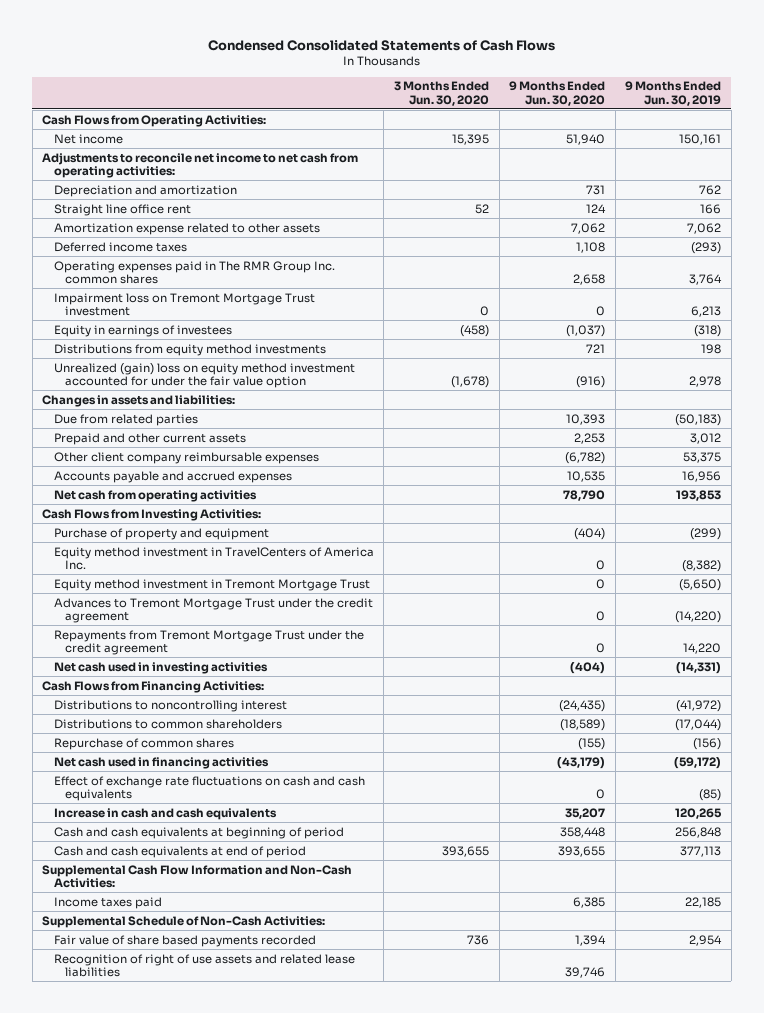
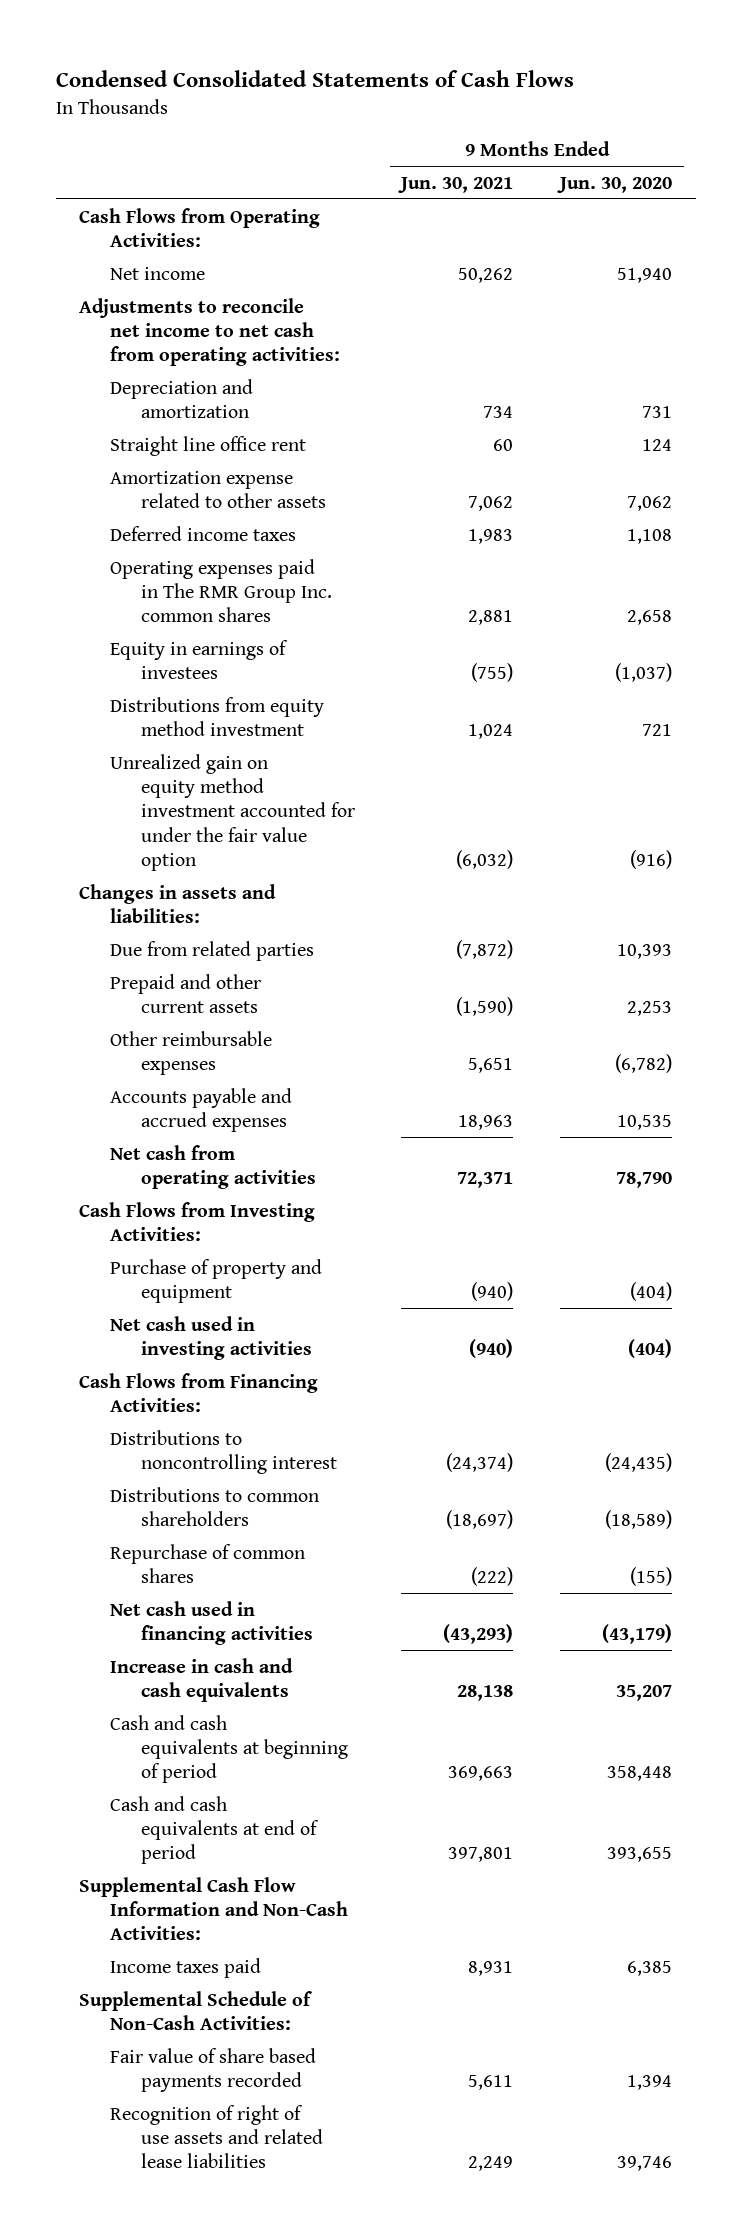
- | 3 Months Ended Jun. 30, 2020 | 9 Months Ended Jun. 30, 2020 | 9 Months Ended Jun. 30, 2019
+ | 9 Months Ended Jun. 30, 2021 | 9 Months Ended Jun. 30, 2020
- Impairment loss on Tremont Mortgage Trust investment | 0 | 0 | 6,213
- Distributions from equity method investments | | 721 | 198
- Unrealized (gain) loss on equity method investment accounted for under the fair value option | (1,678) | (916) | 2,978
+ Distributions from equity method investment | 1,024 | 721
+ Unrealized gain on equity method investment accounted for under the fair value option | (6,032) | (916)
- Other client company reimbursable expenses | | (6,782) | 53,375
+ Other reimbursable expenses | 5,651 | (6,782)
- Equity method investment in TravelCenters of America Inc. | | 0 | (8,382)
- Equity method investment in Tremont Mortgage Trust | | 0 | (5,650)
- Advances to Tremont Mortgage Trust under the credit agreement | | 0 | (14,220)
- Repayments from Tremont Mortgage Trust under the credit agreement | | 0 | 14,220
- Effect of exchange rate fluctuations on cash and cash equivalents | | 0 | (85)

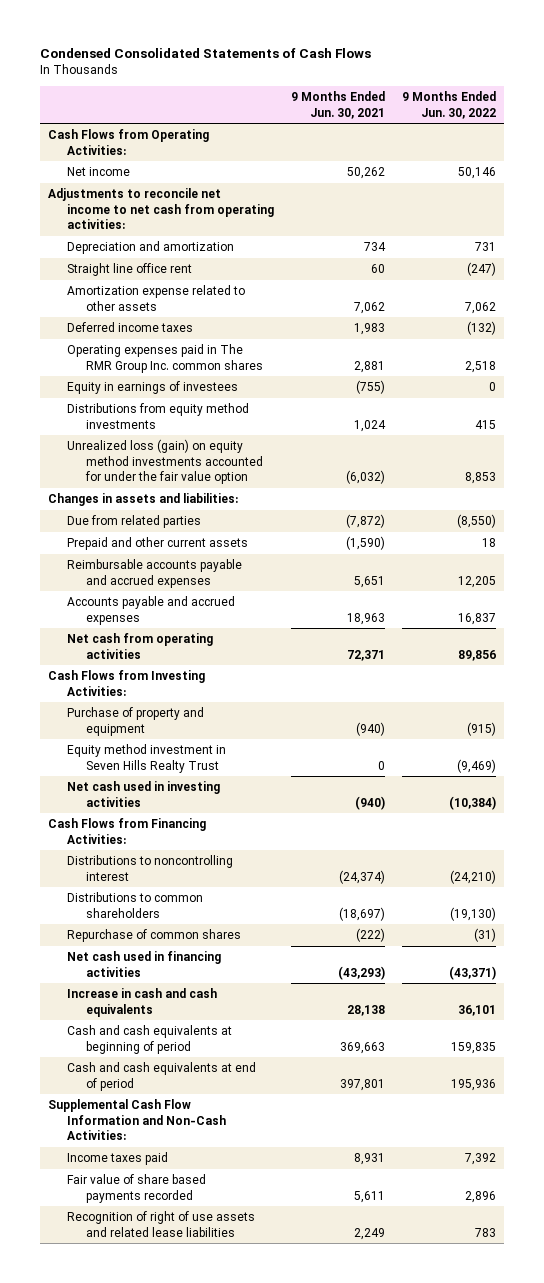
- | 9 Months Ended Jun. 30, 2021 | 9 Months Ended Jun. 30, 2020
+ | 9 Months Ended Jun. 30, 2021 | 9 Months Ended Jun. 30, 2022
- Distributions from equity method investment | 1,024 | 721
- Unrealized gain on equity method investment accounted for under the fair value option | (6,032) | (916)
+ Distributions from equity method investments | 1,024 | 415
+ Unrealized loss (gain) on equity method investments accounted for under the fair value option | (6,032) | 8,853
- Other reimbursable expenses | 5,651 | (6,782)
+ Reimbursable accounts payable and accrued expenses | 5,651 | 12,205
+ Equity method investment in Seven Hills Realty Trust | 0 | (9,469)
- Supplemental Schedule of Non-Cash Activities:

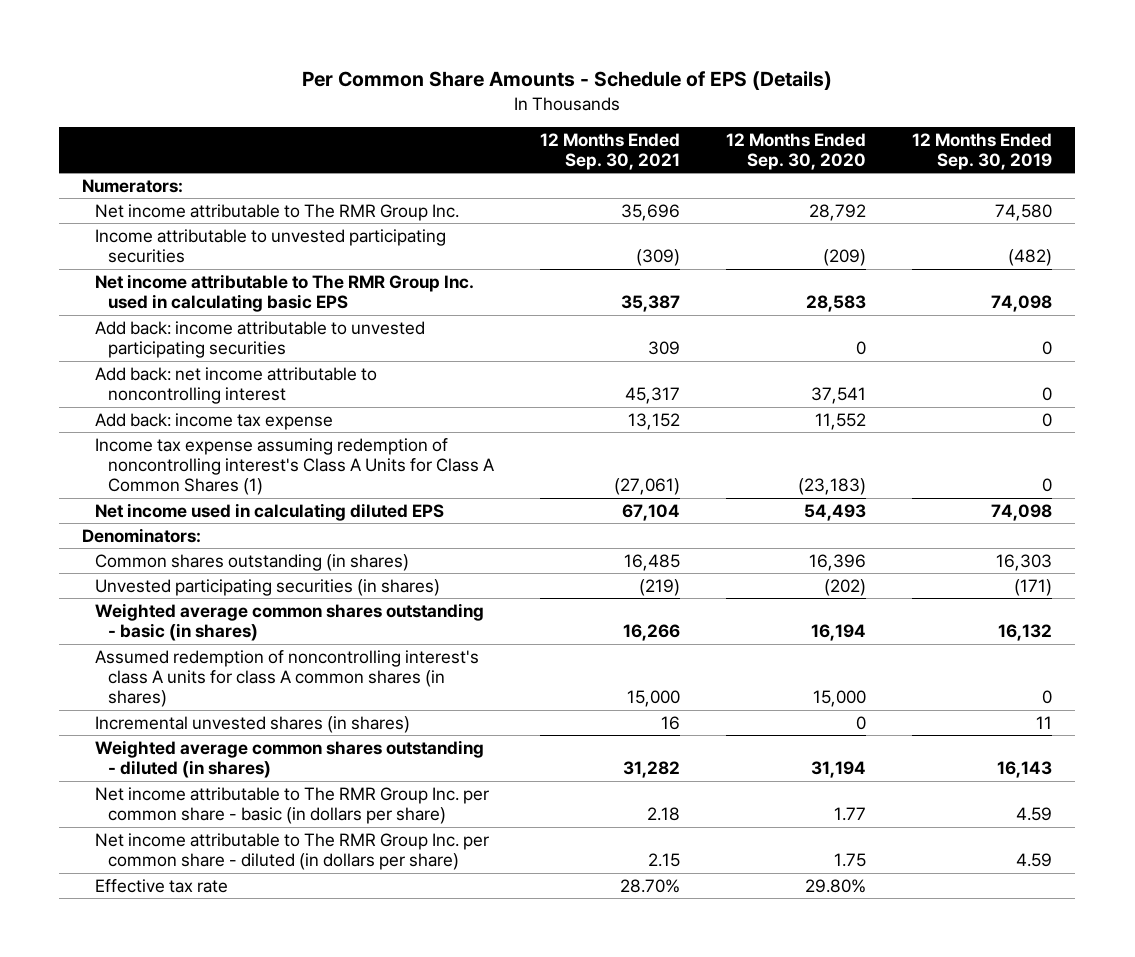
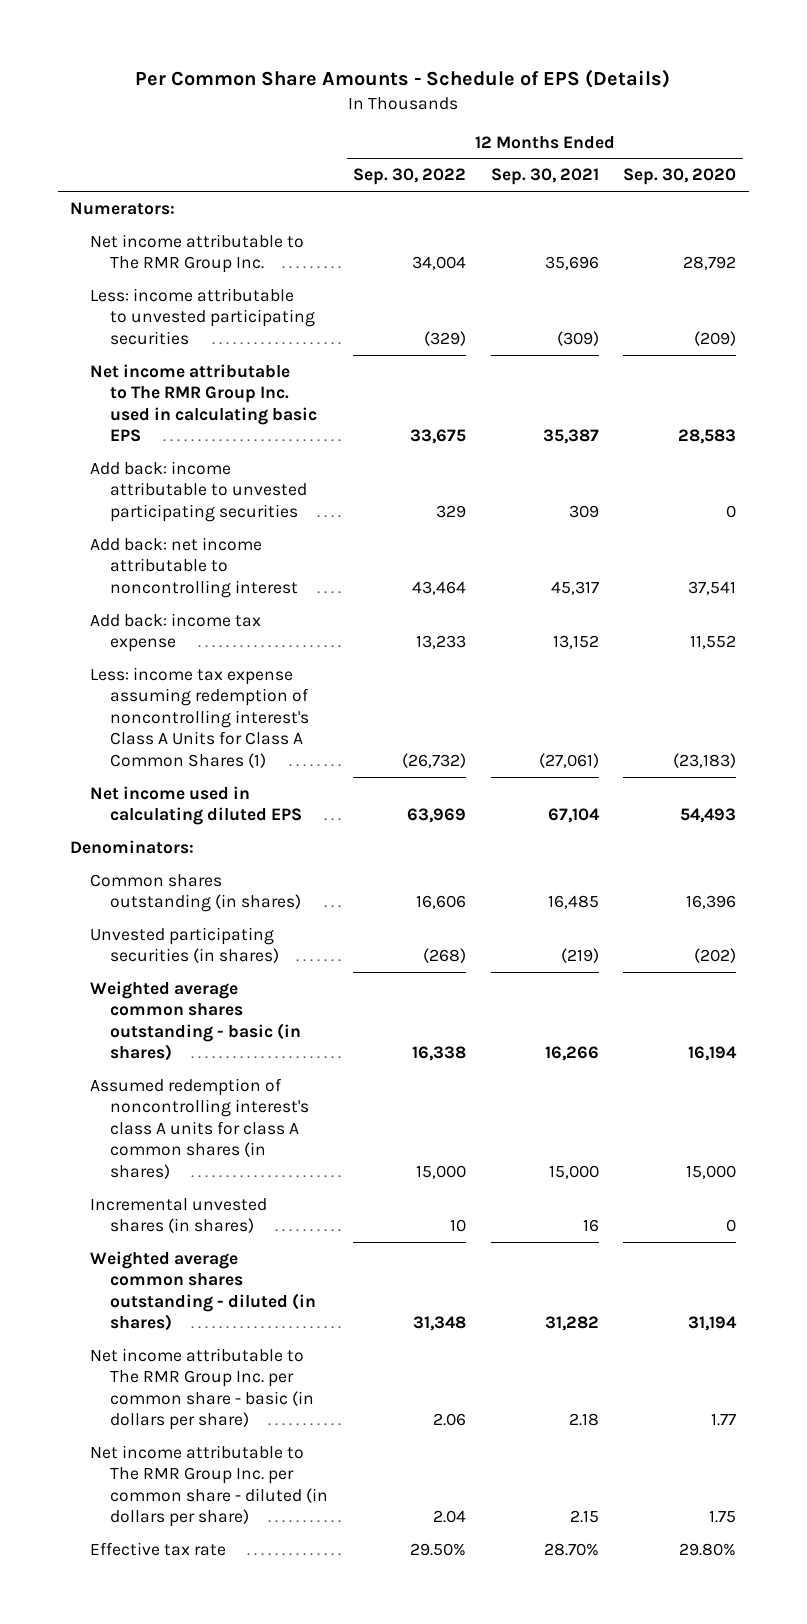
- | 12 Months Ended Sep. 30, 2021 | 12 Months Ended Sep. 30, 2020 | 12 Months Ended Sep. 30, 2019
+ | 12 Months Ended Sep. 30, 2022 | 12 Months Ended Sep. 30, 2021 | 12 Months Ended Sep. 30, 2020
- Income attributable to unvested participating securities | (309) | (209) | (482)
+ Less: income attributable to unvested participating securities | (329) | (309) | (209)
- Income tax expense assuming redemption of noncontrolling interest's Class A Units for Class A Common Shares (1) | (27,061) | (23,183) | 0
+ Less: income tax expense assuming redemption of noncontrolling interest's Class A Units for Class A Common Shares (1) | (26,732) | (27,061) | (23,183)

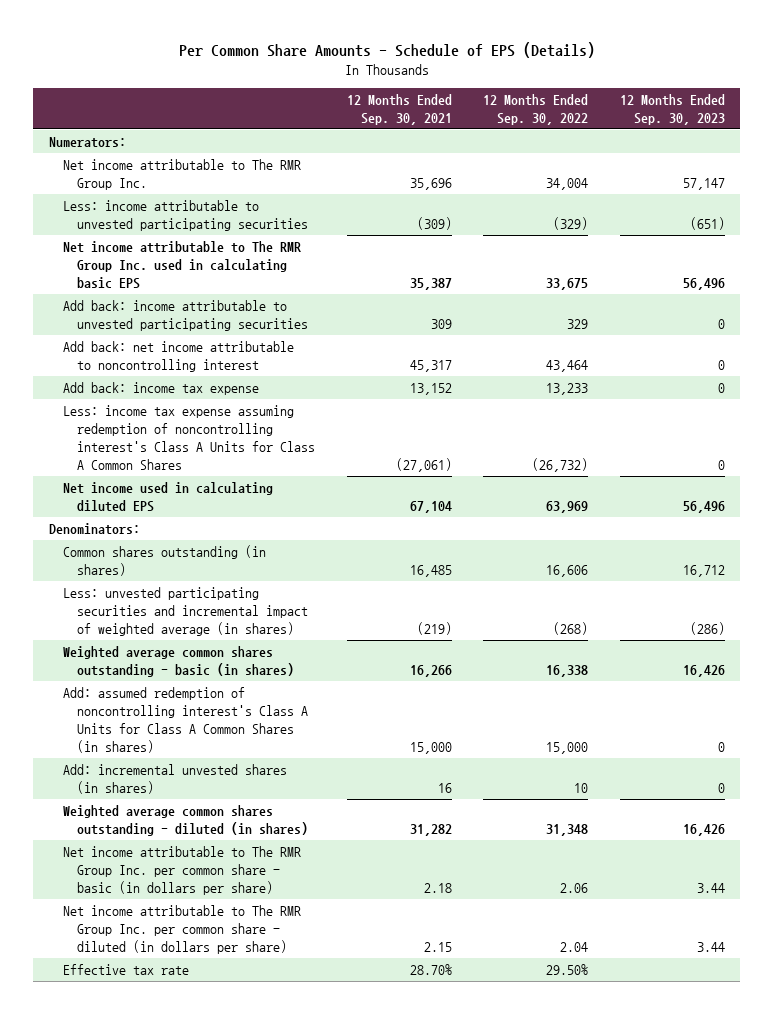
- | 12 Months Ended Sep. 30, 2022 | 12 Months Ended Sep. 30, 2021 | 12 Months Ended Sep. 30, 2020
+ | 12 Months Ended Sep. 30, 2021 | 12 Months Ended Sep. 30, 2022 | 12 Months Ended Sep. 30, 2023
- Less: income tax expense assuming redemption of noncontrolling interest's Class A Units for Class A Common Shares (1) | (26,732) | (27,061) | (23,183)
+ Less: income tax expense assuming redemption of noncontrolling interest's Class A Units for Class A Common Shares | (27,061) | (26,732) | 0
- Unvested participating securities (in shares) | (268) | (219) | (202)
+ Less: unvested participating securities and incremental impact of weighted average (in shares) | (219) | (268) | (286)
- Assumed redemption of noncontrolling interest's class A units for class A common shares (in shares) | 15,000 | 15,000 | 15,000
- Incremental unvested shares (in shares) | 10 | 16 | 0
+ Add: assumed redemption of noncontrolling interest's Class A Units for Class A Common Shares (in shares) | 15,000 | 15,000 | 0
+ Add: incremental unvested shares (in shares) | 16 | 10 | 0

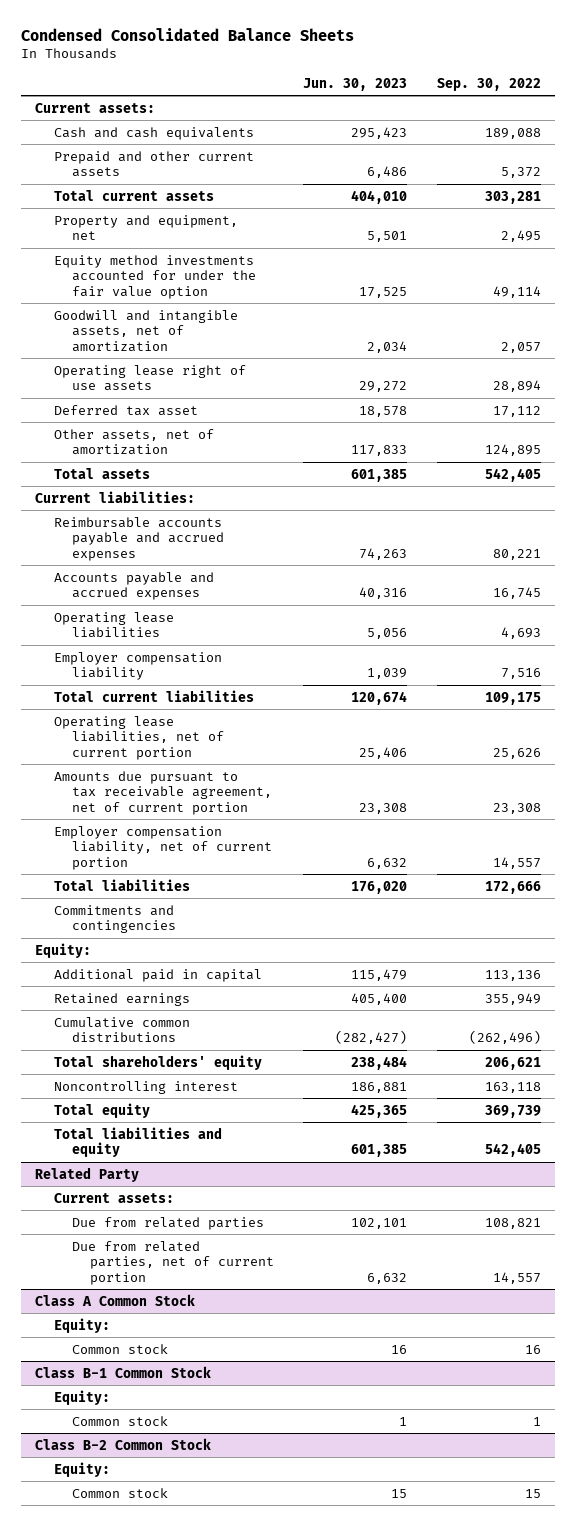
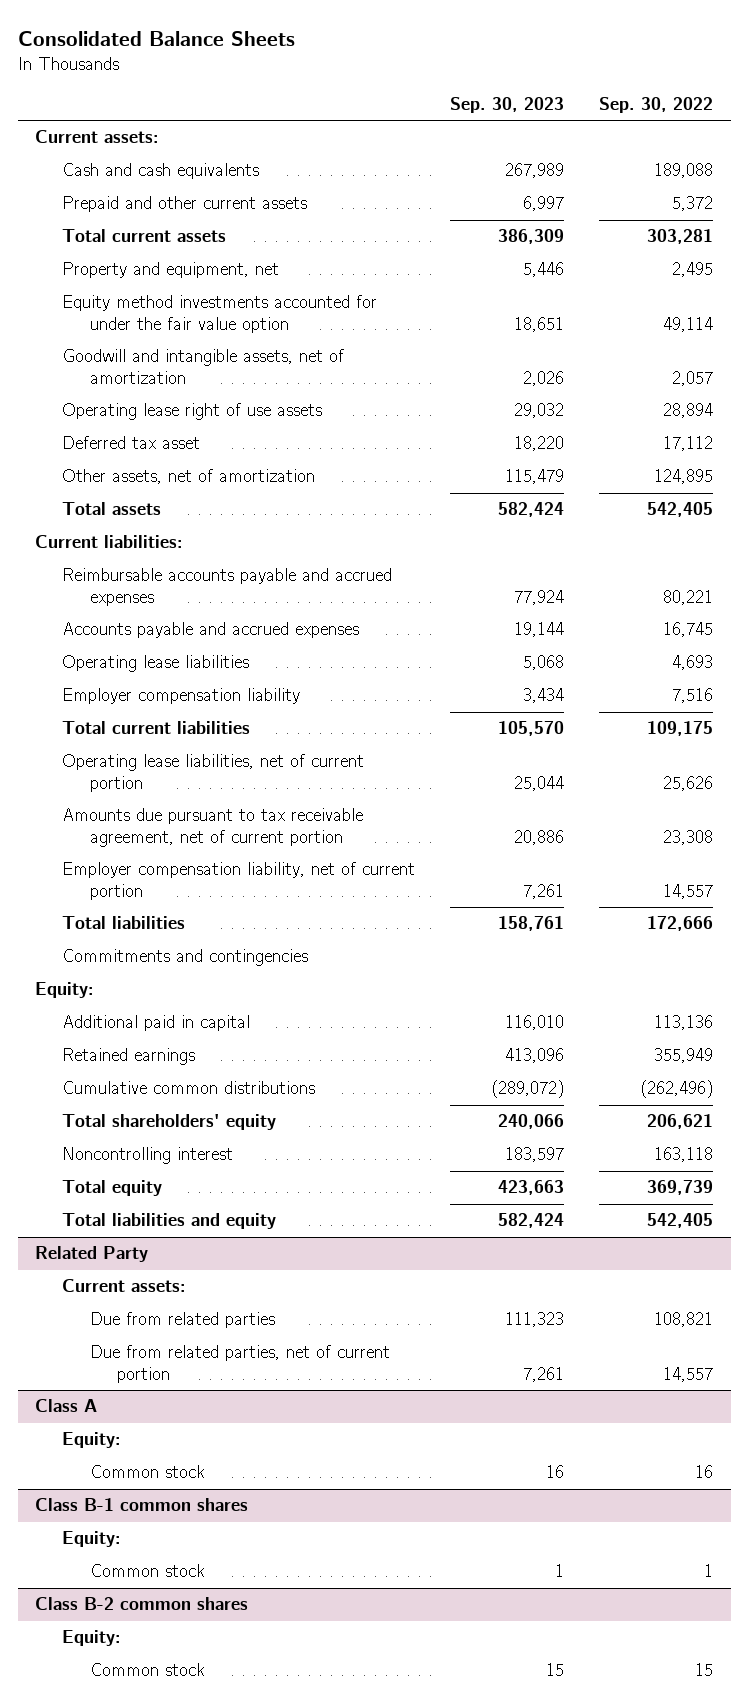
- Condensed Consolidated Balance Sheets
+ Consolidated Balance Sheets
- | Jun. 30, 2023 | Sep. 30, 2022
+ | Sep. 30, 2023 | Sep. 30, 2022
- Class A Common Stock
+ Class A
- Class B-1 Common Stock
+ Class B-1 common shares
- Class B-2 Common Stock
+ Class B-2 common shares

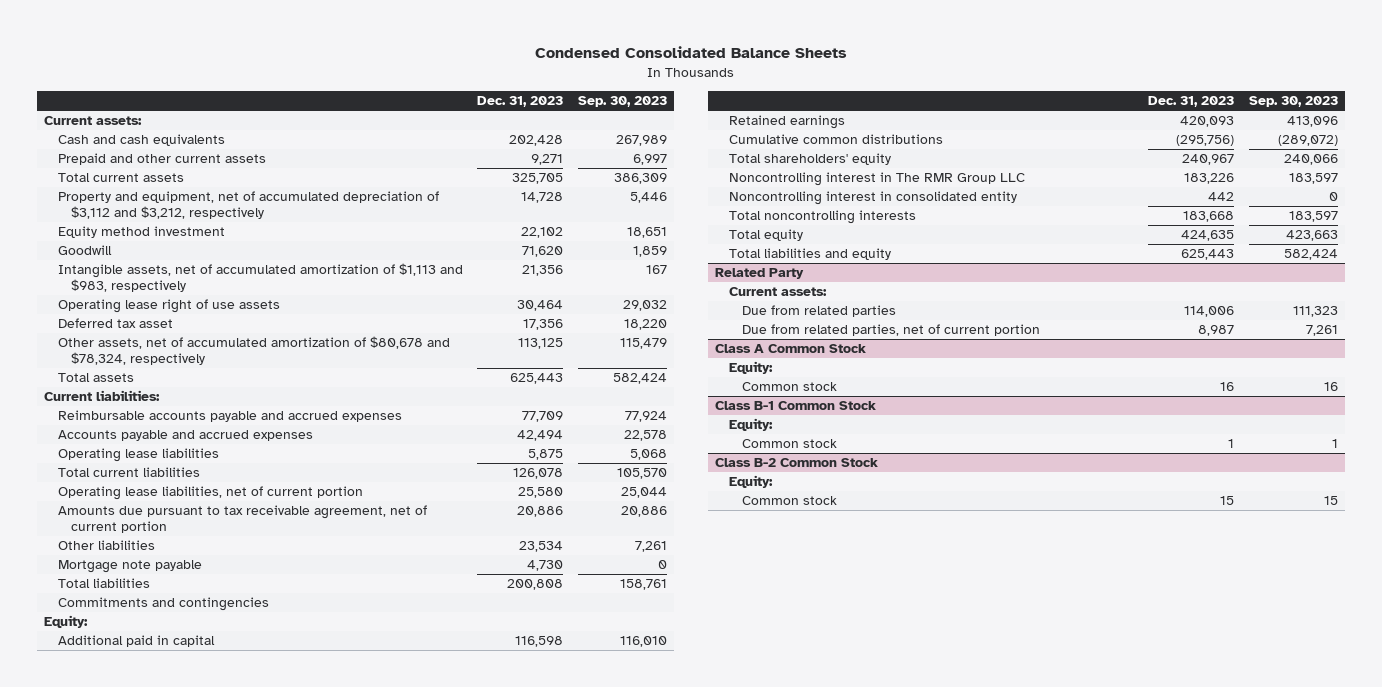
- Consolidated Balance Sheets
+ Condensed Consolidated Balance Sheets
- | Sep. 30, 2023 | Sep. 30, 2022
+ | Dec. 31, 2023 | Sep. 30, 2023
- Property and equipment, net | 5,446 | 2,495
- Equity method investments accounted for under the fair value option | 18,651 | 49,114
- Goodwill and intangible assets, net of amortization | 2,026 | 2,057
+ Property and equipment, net of accumulated depreciation of $3,112 and $3,212, respectively | 14,728 | 5,446
+ Equity method investment | 22,102 | 18,651
+ Goodwill | 71,620 | 1,859
+ Intangible assets, net of accumulated amortization of $1,113 and $983, respectively | 21,356 | 167
- Other assets, net of amortization | 115,479 | 124,895
+ Other assets, net of accumulated amortization of $80,678 and $78,324, respectively | 113,125 | 115,479
- Accounts payable and accrued expenses | 19,144 | 16,745
+ Accounts payable and accrued expenses | 42,494 | 22,578
- Employer compensation liability | 3,434 | 7,516
- Employer compensation liability, net of current portion | 7,261 | 14,557
+ Other liabilities | 23,534 | 7,261
+ Mortgage note payable | 4,730 | 0
- Noncontrolling interest | 183,597 | 163,118
+ Noncontrolling interest in The RMR Group LLC | 183,226 | 183,597
+ Noncontrolling interest in consolidated entity | 442 | 0
+ Total noncontrolling interests | 183,668 | 183,597
- Class A
+ Class A Common Stock
- Class B-1 common shares
+ Class B-1 Common Stock
- Class B-2 common shares
+ Class B-2 Common Stock

